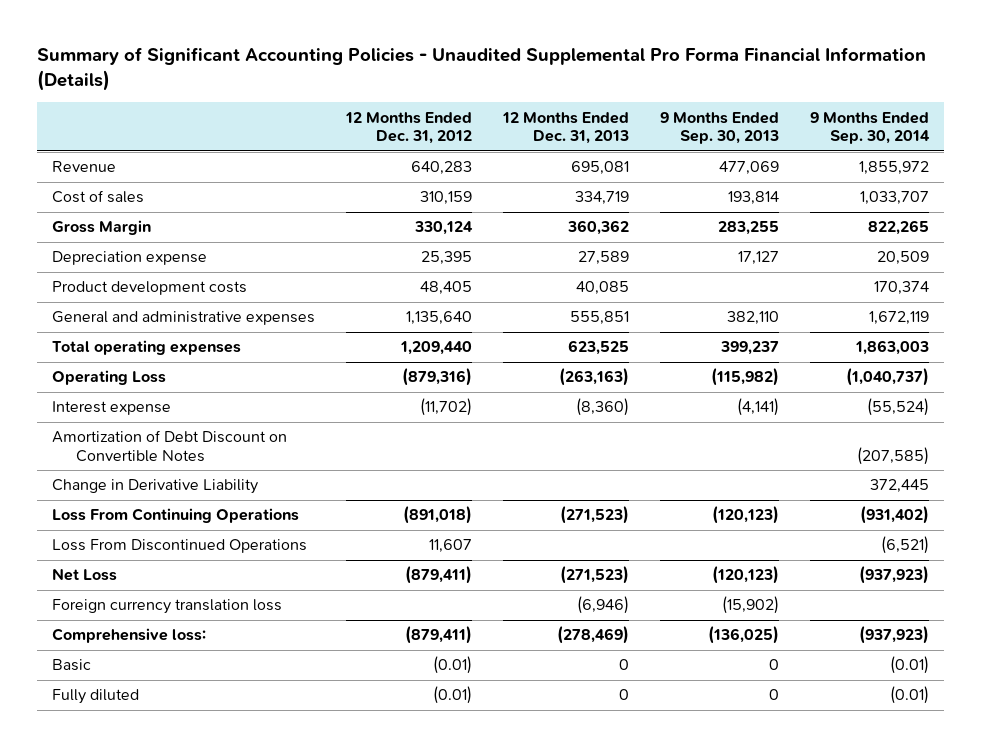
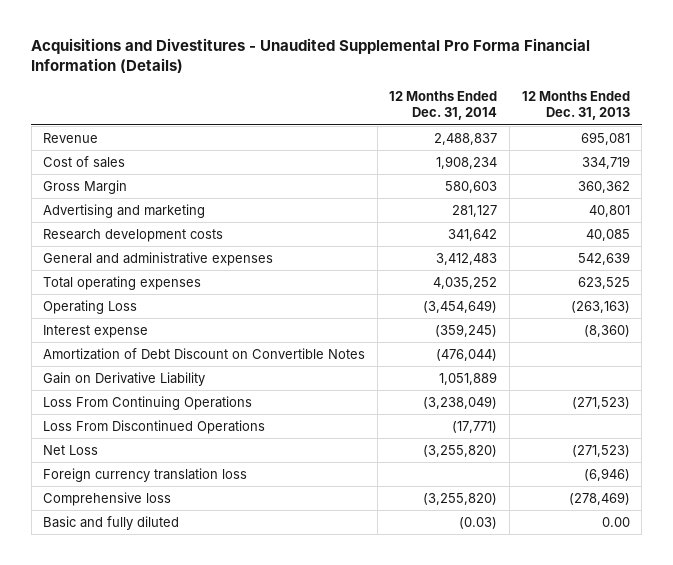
- Summary of Significant Accounting Policies - Unaudited Supplemental Pro Forma Financial Information (Details)
+ Acquisitions and Divestitures - Unaudited Supplemental Pro Forma Financial Information (Details)
- | 12 Months Ended Dec. 31, 2012 | 12 Months Ended Dec. 31, 2013 | 9 Months Ended Sep. 30, 2013 | 9 Months Ended Sep. 30, 2014
+ | 12 Months Ended Dec. 31, 2014 | 12 Months Ended Dec. 31, 2013
- Depreciation expense | 25,395 | 27,589 | 17,127 | 20,509
- Product development costs | 48,405 | 40,085 | | 170,374
- General and administrative expenses | 1,135,640 | 555,851 | 382,110 | 1,672,119
+ Advertising and marketing | 281,127 | 40,801
+ Research development costs | 341,642 | 40,085
+ General and administrative expenses | 3,412,483 | 542,639
- Change in Derivative Liability | | | | 372,445
+ Gain on Derivative Liability | 1,051,889 |
- Comprehensive loss: | (879,411) | (278,469) | (136,025) | (937,923)
- Basic | (0.01) | 0 | 0 | (0.01)
- Fully diluted | (0.01) | 0 | 0 | (0.01)
+ Comprehensive loss | (3,255,820) | (278,469)
+ Basic and fully diluted | (0.03) | 0.00

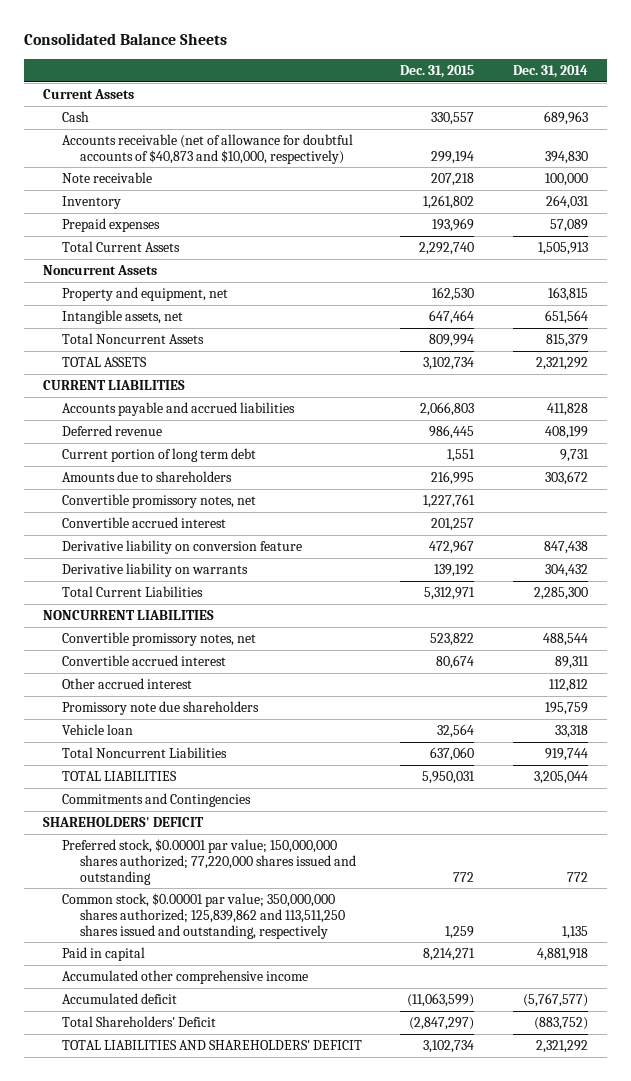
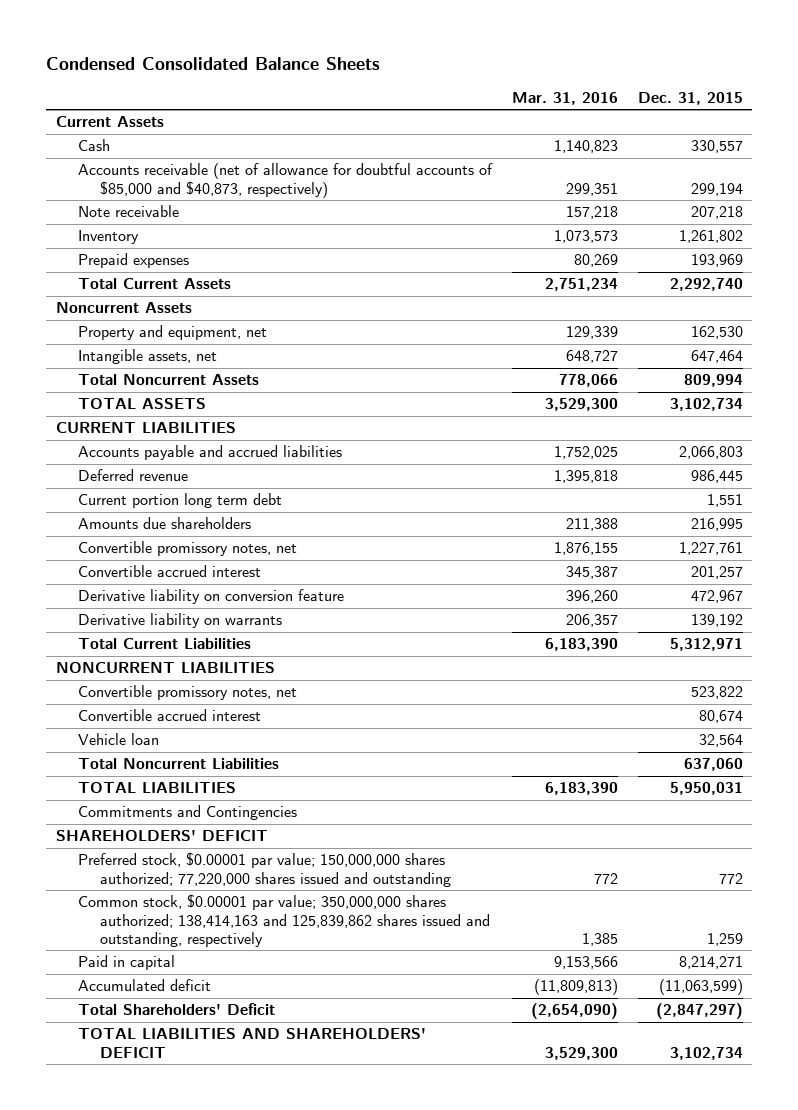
- Consolidated Balance Sheets
+ Condensed Consolidated Balance Sheets
- | Dec. 31, 2015 | Dec. 31, 2014
+ | Mar. 31, 2016 | Dec. 31, 2015
- Accounts receivable (net of allowance for doubtful accounts of $40,873 and $10,000, respectively) | 299,194 | 394,830
+ Accounts receivable (net of allowance for doubtful accounts of $85,000 and $40,873, respectively) | 299,351 | 299,194
- Current portion of long term debt | 1,551 | 9,731
- Amounts due to shareholders | 216,995 | 303,672
+ Current portion long term debt | | 1,551
+ Amounts due shareholders | 211,388 | 216,995
- Other accrued interest | | 112,812
- Promissory note due shareholders | | 195,759
- Common stock, $0.00001 par value; 350,000,000 shares authorized; 125,839,862 and 113,511,250 shares issued and outstanding, respectively | 1,259 | 1,135
+ Common stock, $0.00001 par value; 350,000,000 shares authorized; 138,414,163 and 125,839,862 shares issued and outstanding, respectively | 1,385 | 1,259
- Accumulated other comprehensive income

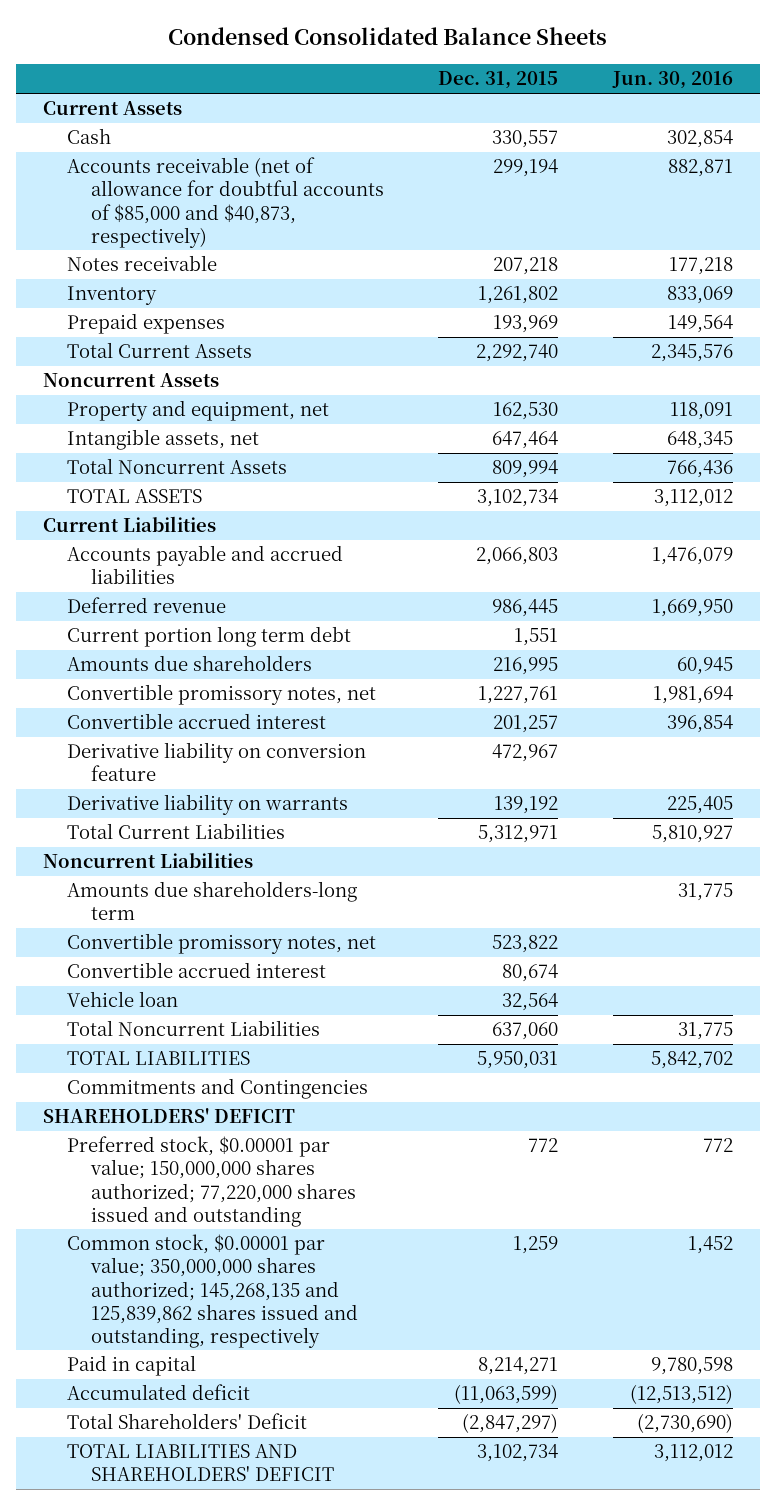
- | Mar. 31, 2016 | Dec. 31, 2015
+ | Dec. 31, 2015 | Jun. 30, 2016
- Note receivable | 157,218 | 207,218
+ Notes receivable | 207,218 | 177,218
- CURRENT LIABILITIES
+ Current Liabilities
- NONCURRENT LIABILITIES
+ Noncurrent Liabilities
+ Amounts due shareholders-long term | | 31,775
- Common stock, $0.00001 par value; 350,000,000 shares authorized; 138,414,163 and 125,839,862 shares issued and outstanding, respectively | 1,385 | 1,259
+ Common stock, $0.00001 par value; 350,000,000 shares authorized; 145,268,135 and 125,839,862 shares issued and outstanding, respectively | 1,259 | 1,452

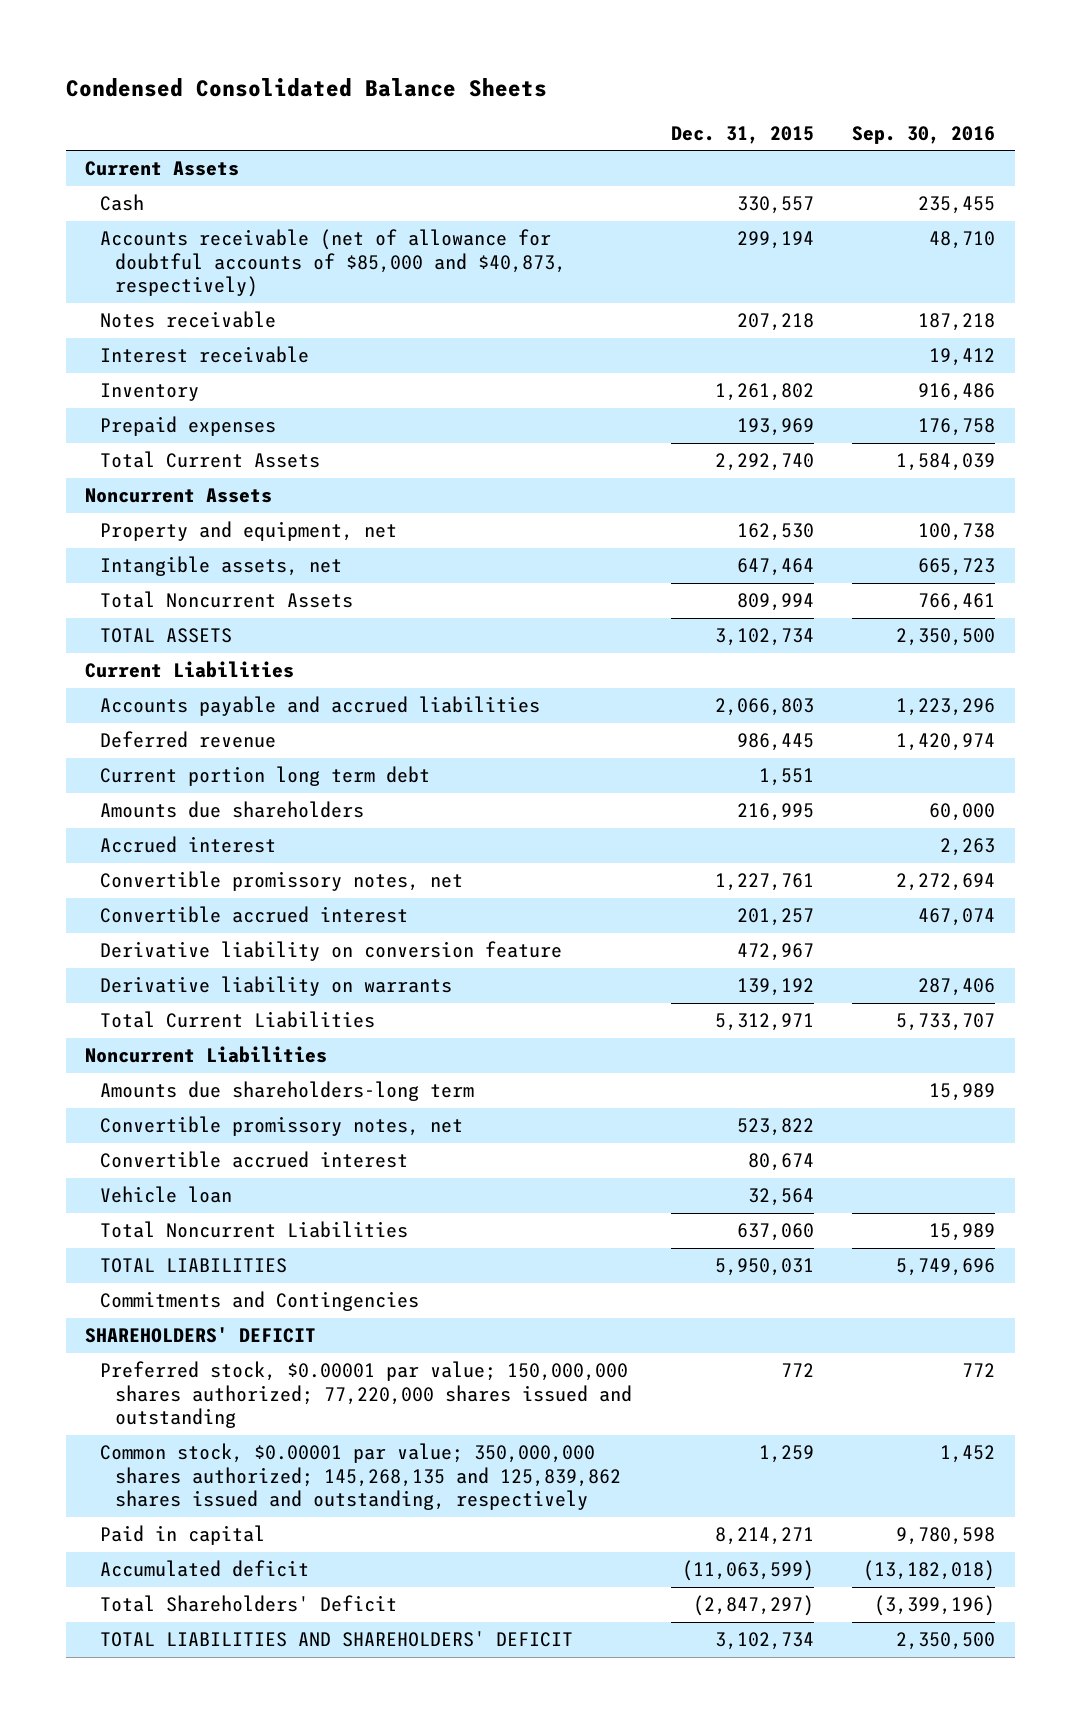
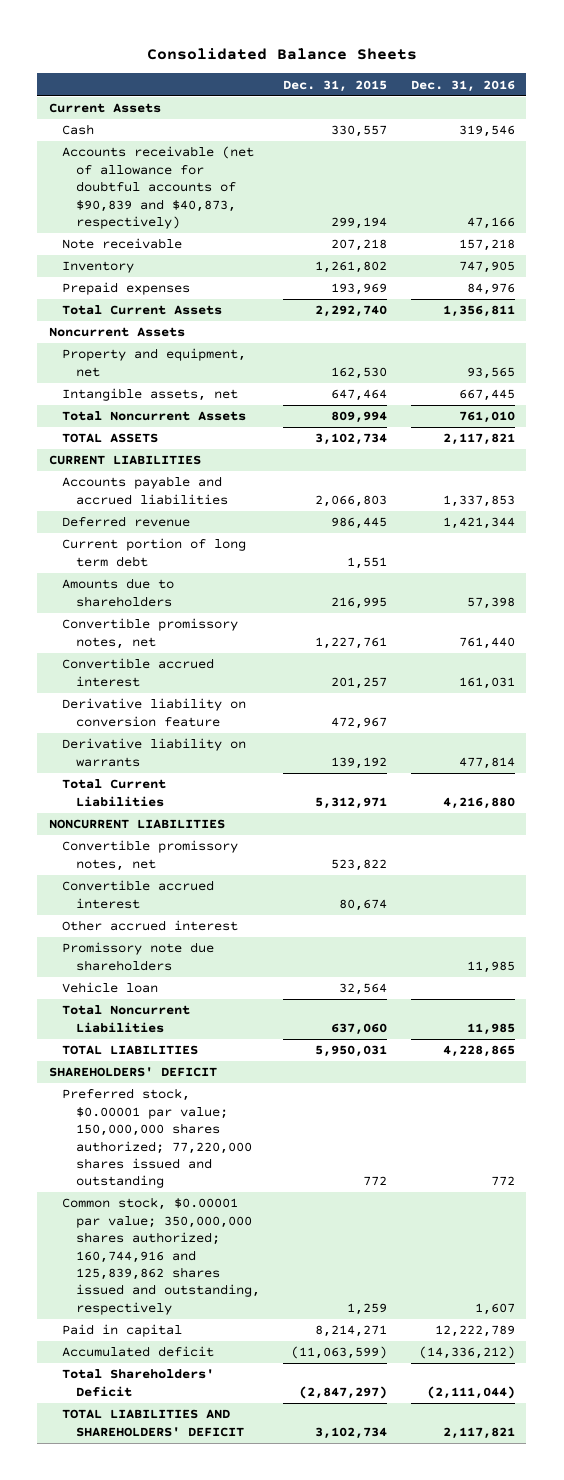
- Condensed Consolidated Balance Sheets
+ Consolidated Balance Sheets
- | Dec. 31, 2015 | Sep. 30, 2016
+ | Dec. 31, 2015 | Dec. 31, 2016
- Accounts receivable (net of allowance for doubtful accounts of $85,000 and $40,873, respectively) | 299,194 | 48,710
- Notes receivable | 207,218 | 187,218
- Interest receivable | | 19,412
+ Accounts receivable (net of allowance for doubtful accounts of $90,839 and $40,873, respectively) | 299,194 | 47,166
+ Note receivable | 207,218 | 157,218
- Current Liabilities
+ CURRENT LIABILITIES
- Current portion long term debt | 1,551 |
- Amounts due shareholders | 216,995 | 60,000
- Accrued interest | | 2,263
+ Current portion of long term debt | 1,551 |
+ Amounts due to shareholders | 216,995 | 57,398
- Noncurrent Liabilities
- Amounts due shareholders-long term | | 15,989
+ NONCURRENT LIABILITIES
+ Other accrued interest
+ Promissory note due shareholders | | 11,985
- Commitments and Contingencies
- Common stock, $0.00001 par value; 350,000,000 shares authorized; 145,268,135 and 125,839,862 shares issued and outstanding, respectively | 1,259 | 1,452
+ Common stock, $0.00001 par value; 350,000,000 shares authorized; 160,744,916 and 125,839,862 shares issued and outstanding, respectively | 1,259 | 1,607

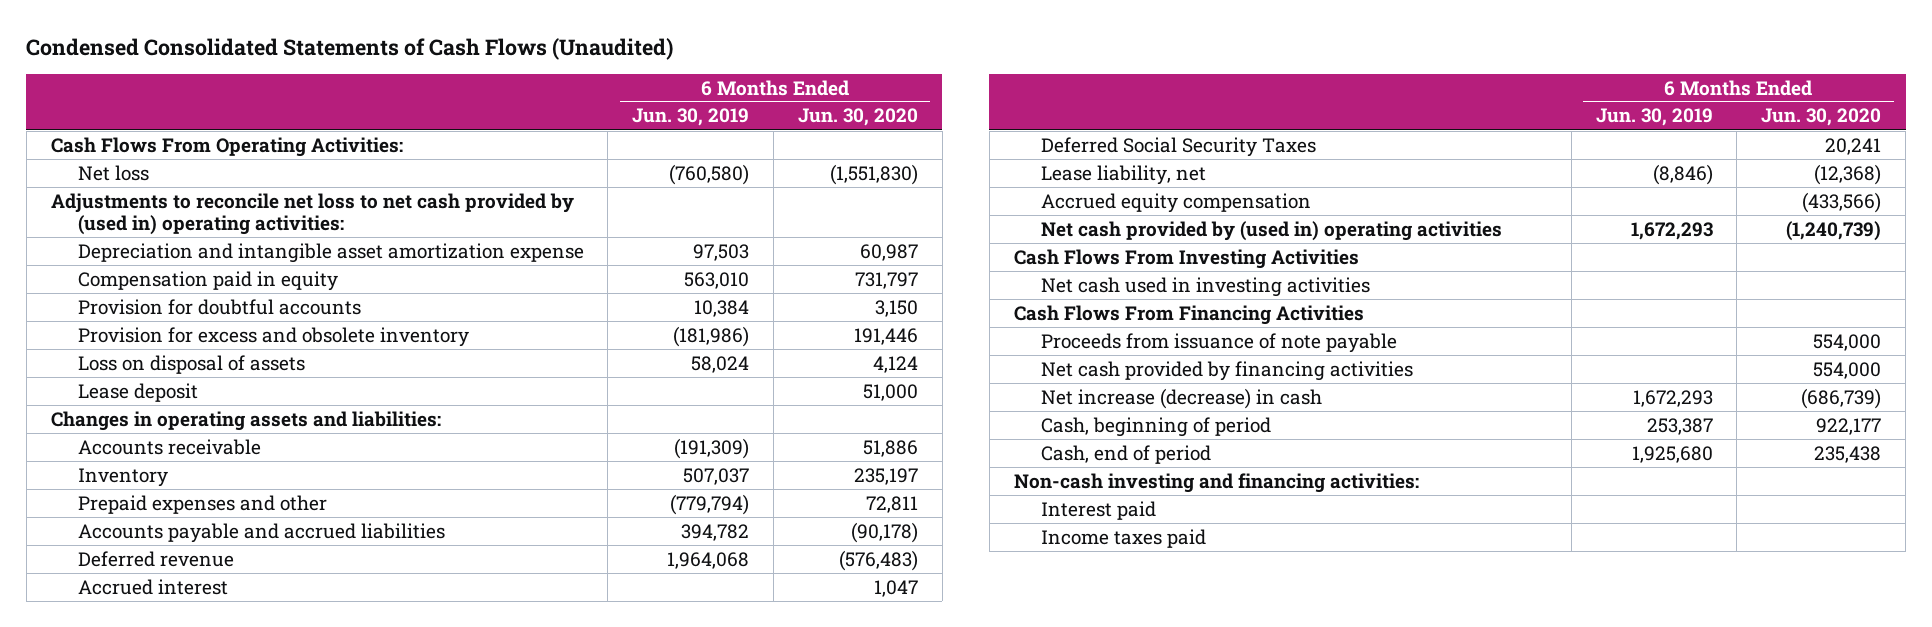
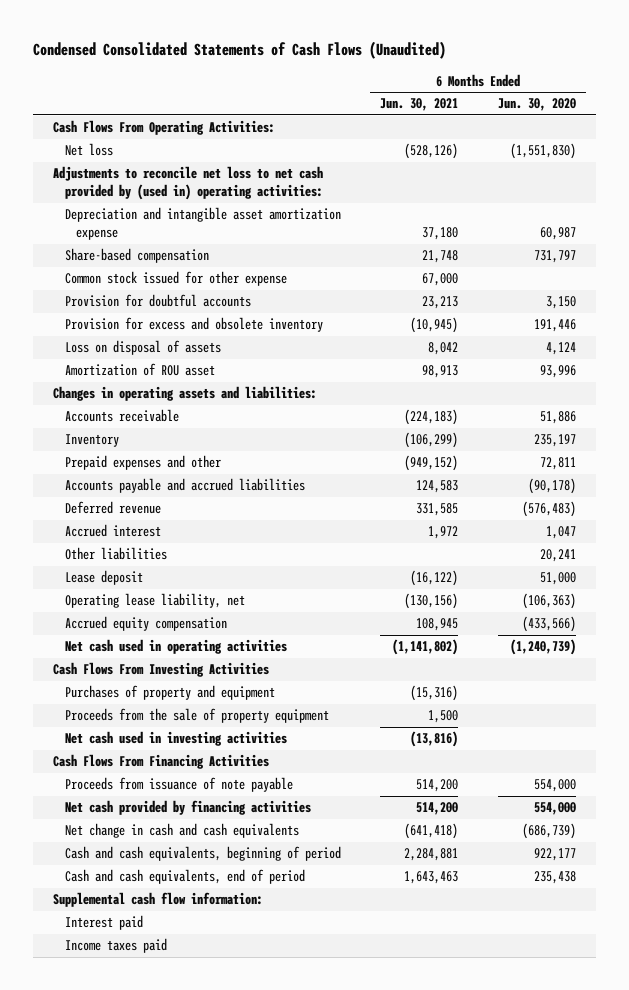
- | 6 Months Ended Jun. 30, 2019 | 6 Months Ended Jun. 30, 2020
+ | 6 Months Ended Jun. 30, 2021 | 6 Months Ended Jun. 30, 2020
- Compensation paid in equity | 563,010 | 731,797
+ Share-based compensation | 21,748 | 731,797
+ Common stock issued for other expense | 67,000 |
+ Amortization of ROU asset | 98,913 | 93,996
- Deferred Social Security Taxes | | 20,241
- Lease liability, net | (8,846) | (12,368)
+ Other liabilities | | 20,241
moved down: Lease deposit | (16,122) | 51,000
+ Operating lease liability, net | (130,156) | (106,363)
- Net cash provided by (used in) operating activities | 1,672,293 | (1,240,739)
+ Net cash used in operating activities | (1,141,802) | (1,240,739)
+ Purchases of property and equipment | (15,316) |
+ Proceeds from the sale of property equipment | 1,500 |
- Net increase (decrease) in cash | 1,672,293 | (686,739)
- Cash, beginning of period | 253,387 | 922,177
- Cash, end of period | 1,925,680 | 235,438
- Non-cash investing and financing activities:
+ Net change in cash and cash equivalents | (641,418) | (686,739)
+ Cash and cash equivalents, beginning of period | 2,284,881 | 922,177
+ Cash and cash equivalents, end of period | 1,643,463 | 235,438
+ Supplemental cash flow information:

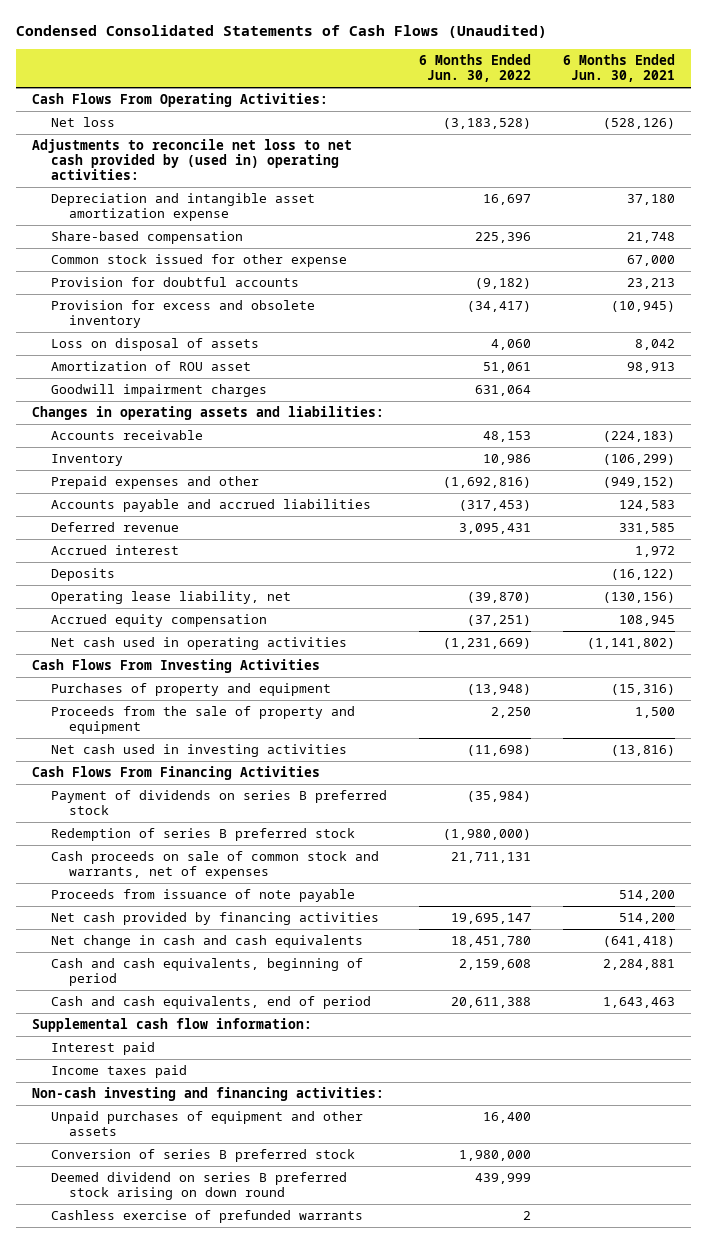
- | 6 Months Ended Jun. 30, 2021 | 6 Months Ended Jun. 30, 2020
+ | 6 Months Ended Jun. 30, 2022 | 6 Months Ended Jun. 30, 2021
+ Goodwill impairment charges | 631,064 |
- Other liabilities | | 20,241
- Lease deposit | (16,122) | 51,000
+ Deposits | | (16,122)
- Proceeds from the sale of property equipment | 1,500 |
+ Proceeds from the sale of property and equipment | 2,250 | 1,500
+ Payment of dividends on series B preferred stock | (35,984) |
+ Redemption of series B preferred stock | (1,980,000) |
+ Cash proceeds on sale of common stock and warrants, net of expenses | 21,711,131 |
+ Non-cash investing and financing activities:
+ Unpaid purchases of equipment and other assets | 16,400 |
+ Conversion of series B preferred stock | 1,980,000 |
+ Deemed dividend on series B preferred stock arising on down round | 439,999 |
+ Cashless exercise of prefunded warrants | 2 |

